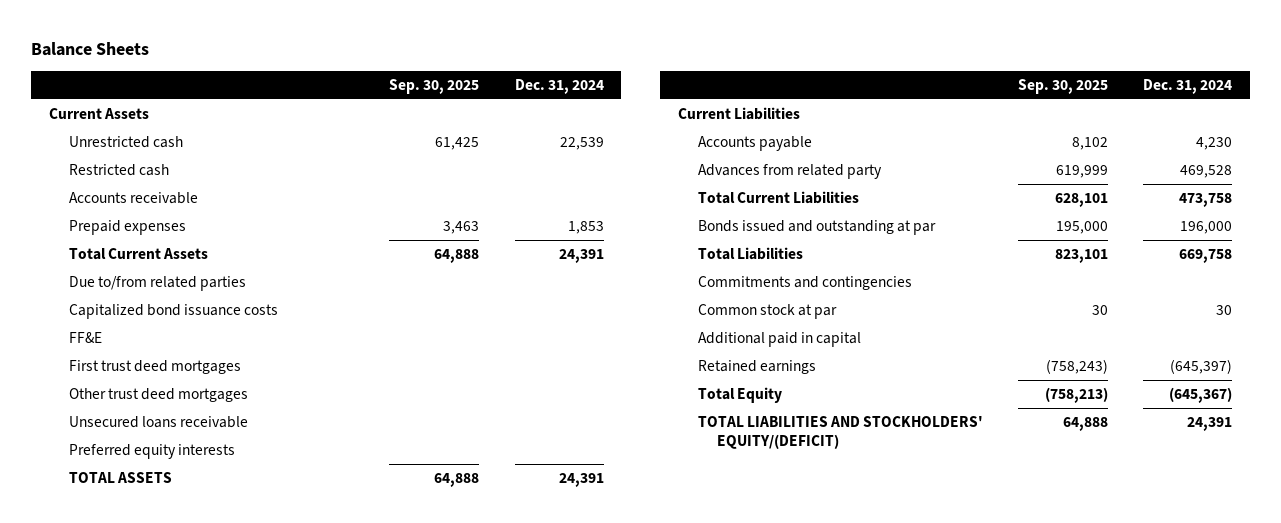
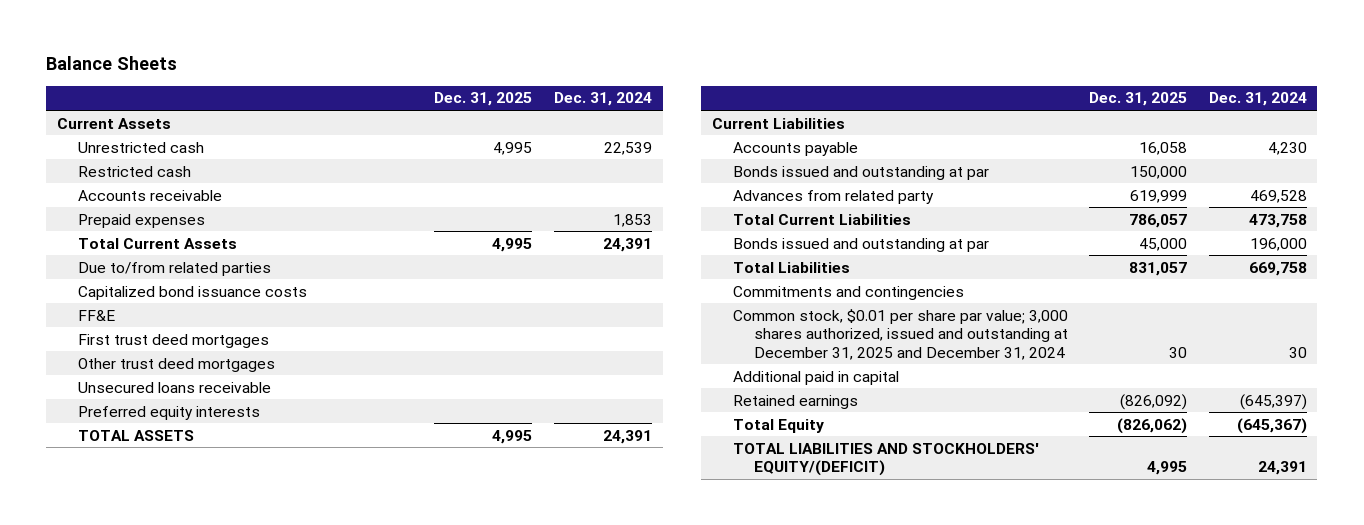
- | Sep. 30, 2025 | Dec. 31, 2024
+ | Dec. 31, 2025 | Dec. 31, 2024
+ Bonds issued and outstanding at par | 150,000 |
- Common stock at par | 30 | 30
+ Common stock, $0.01 per share par value; 3,000 shares authorized, issued and outstanding at December 31, 2025 and December 31, 2024 | 30 | 30

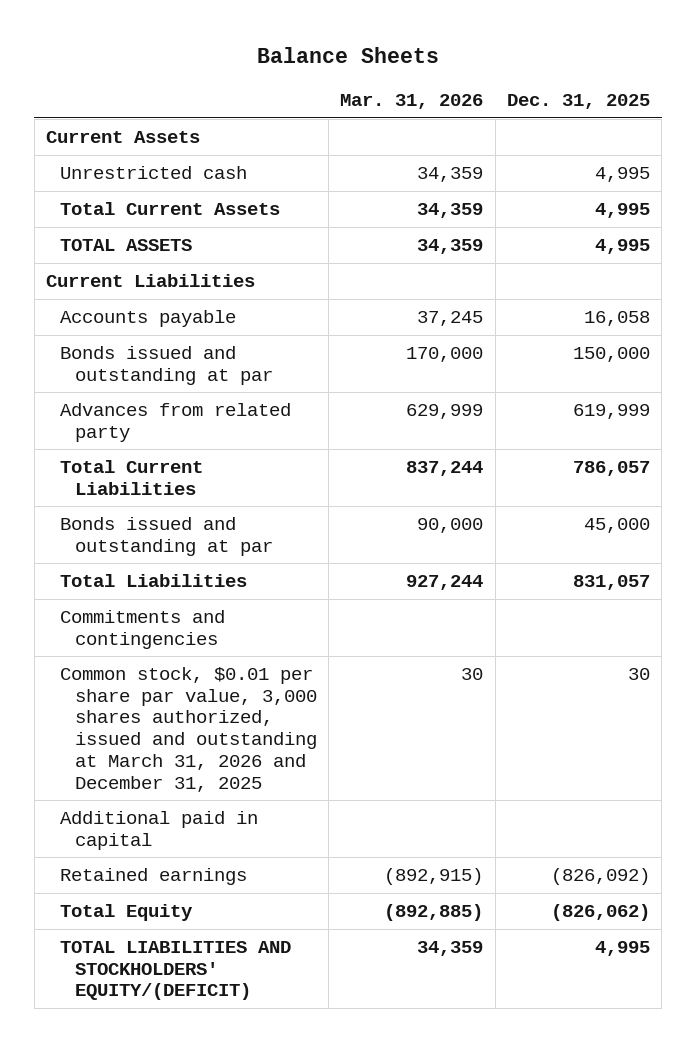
- | Dec. 31, 2025 | Dec. 31, 2024
+ | Mar. 31, 2026 | Dec. 31, 2025
- Restricted cash
- Accounts receivable
- Prepaid expenses | | 1,853
- Due to/from related parties
- Capitalized bond issuance costs
- FF&E
- First trust deed mortgages
- Other trust deed mortgages
- Unsecured loans receivable
- Preferred equity interests
- Common stock, $0.01 per share par value; 3,000 shares authorized, issued and outstanding at December 31, 2025 and December 31, 2024 | 30 | 30
+ Common stock, $0.01 per share par value, 3,000 shares authorized, issued and outstanding at March 31, 2026 and December 31, 2025 | 30 | 30

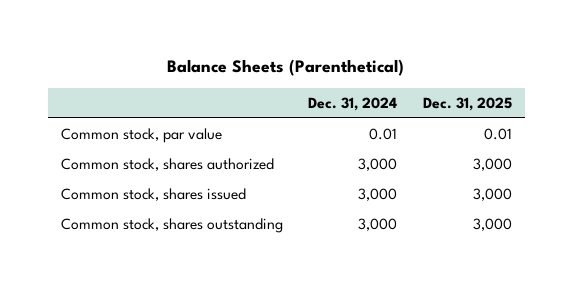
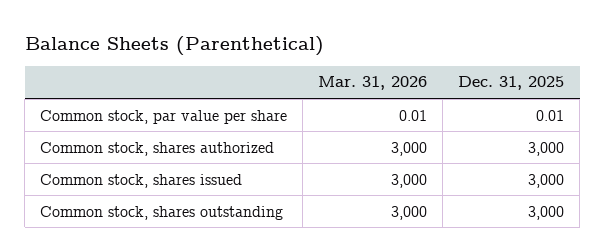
- | Dec. 31, 2024 | Dec. 31, 2025
+ | Mar. 31, 2026 | Dec. 31, 2025
- Common stock, par value | 0.01 | 0.01
+ Common stock, par value per share | 0.01 | 0.01

